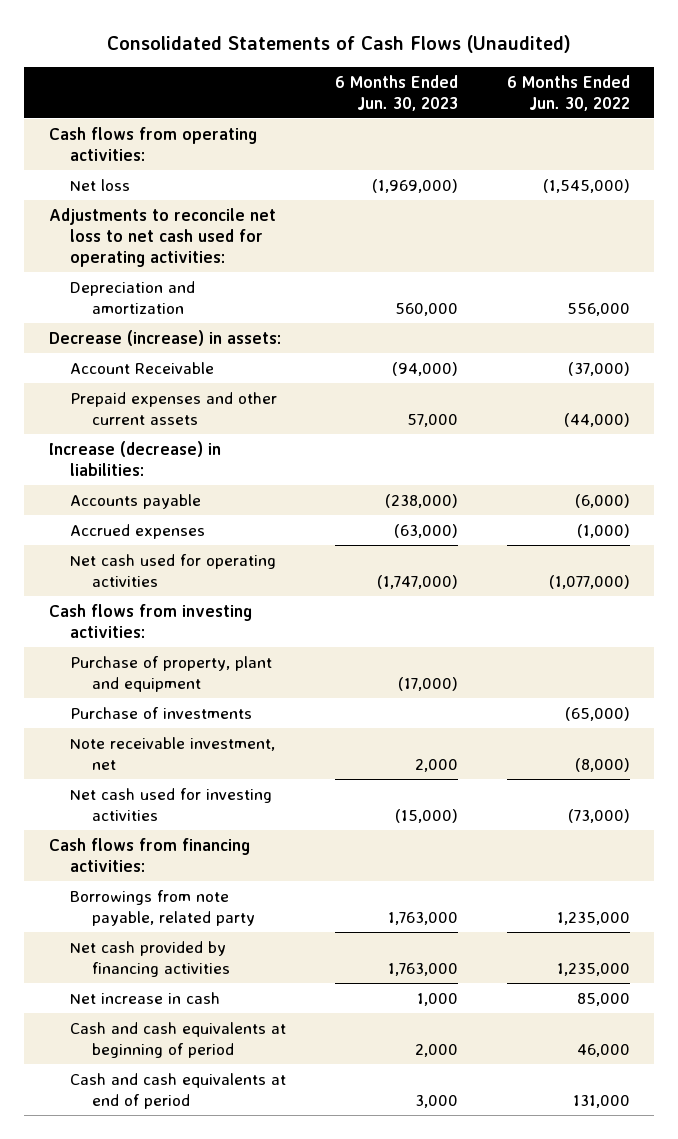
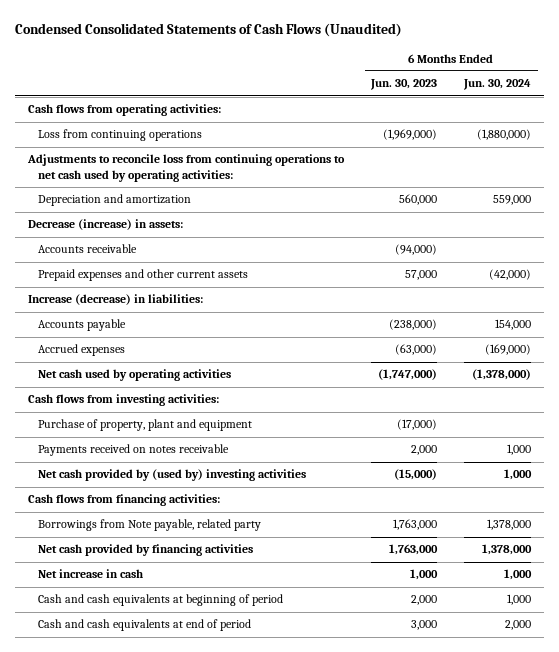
- Consolidated Statements of Cash Flows (Unaudited)
+ Condensed Consolidated Statements of Cash Flows (Unaudited)
- | 6 Months Ended Jun. 30, 2023 | 6 Months Ended Jun. 30, 2022
+ | 6 Months Ended Jun. 30, 2023 | 6 Months Ended Jun. 30, 2024
- Net loss | (1,969,000) | (1,545,000)
- Adjustments to reconcile net loss to net cash used for operating activities:
+ Loss from continuing operations | (1,969,000) | (1,880,000)
+ Adjustments to reconcile loss from continuing operations to net cash used by operating activities:
- Account Receivable | (94,000) | (37,000)
+ Accounts receivable | (94,000) |
- Net cash used for operating activities | (1,747,000) | (1,077,000)
+ Net cash used by operating activities | (1,747,000) | (1,378,000)
- Purchase of investments | | (65,000)
- Note receivable investment, net | 2,000 | (8,000)
- Net cash used for investing activities | (15,000) | (73,000)
+ Payments received on notes receivable | 2,000 | 1,000
+ Net cash provided by (used by) investing activities | (15,000) | 1,000
- Borrowings from note payable, related party | 1,763,000 | 1,235,000
+ Borrowings from Note payable, related party | 1,763,000 | 1,378,000

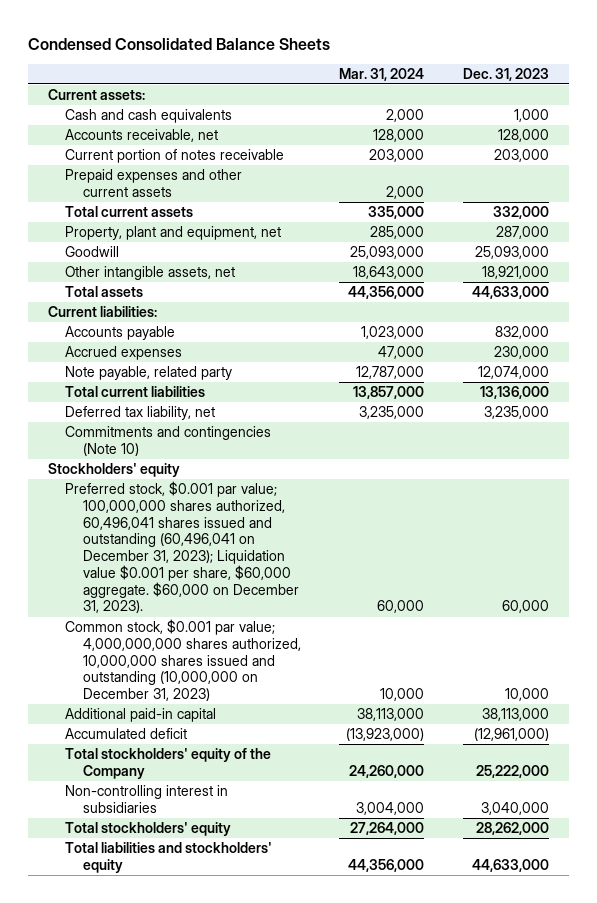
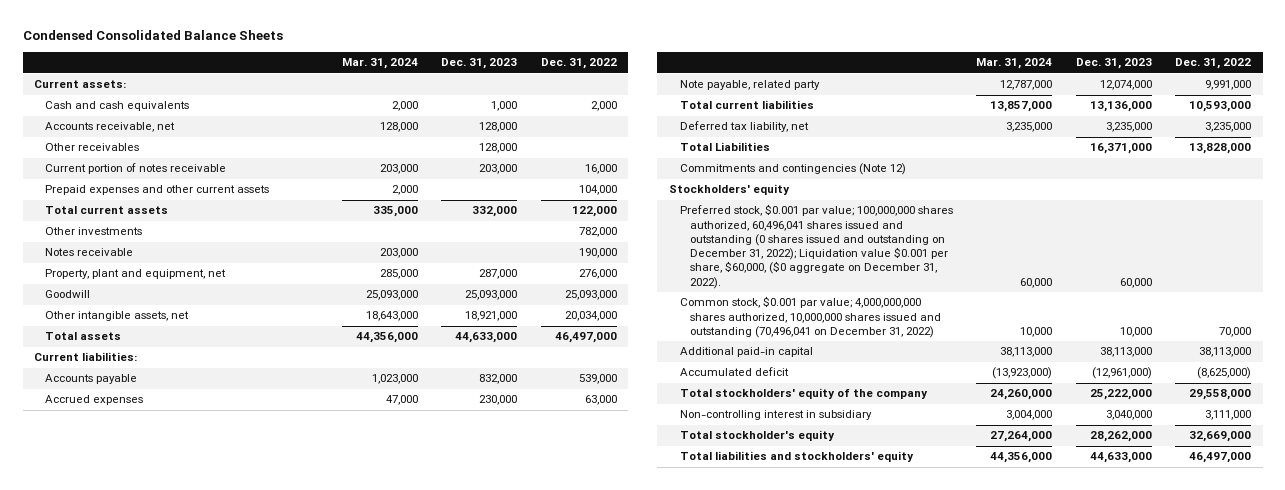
- | Mar. 31, 2024 | Dec. 31, 2023
+ | Mar. 31, 2024 | Dec. 31, 2023 | Dec. 31, 2022
+ Other receivables | | 128,000 |
+ Other investments | | | 782,000
+ Notes receivable | 203,000 | | 190,000
- Commitments and contingencies (Note 10)
+ Total Liabilities | | 16,371,000 | 13,828,000
+ Commitments and contingencies (Note 12)
- Preferred stock, $0.001 par value; 100,000,000 shares authorized, 60,496,041 shares issued and outstanding (60,496,041 on December 31, 2023); Liquidation value $0.001 per share, $60,000 aggregate. $60,000 on December 31, 2023). | 60,000 | 60,000
- Common stock, $0.001 par value; 4,000,000,000 shares authorized, 10,000,000 shares issued and outstanding (10,000,000 on December 31, 2023) | 10,000 | 10,000
+ Preferred stock, $0.001 par value; 100,000,000 shares authorized, 60,496,041 shares issued and outstanding (0 shares issued and outstanding on December 31, 2022); Liquidation value $0.001 per share, $60,000, ($0 aggregate on December 31, 2022). | 60,000 | 60,000 |
+ Common stock, $0.001 par value; 4,000,000,000 shares authorized, 10,000,000 shares issued and outstanding (70,496,041 on December 31, 2022) | 10,000 | 10,000 | 70,000
- Total stockholders' equity of the Company | 24,260,000 | 25,222,000
- Non-controlling interest in subsidiaries | 3,004,000 | 3,040,000
- Total stockholders' equity | 27,264,000 | 28,262,000
+ Total stockholders' equity of the company | 24,260,000 | 25,222,000 | 29,558,000
+ Non-controlling interest in subsidiary | 3,004,000 | 3,040,000 | 3,111,000
+ Total stockholder's equity | 27,264,000 | 28,262,000 | 32,669,000

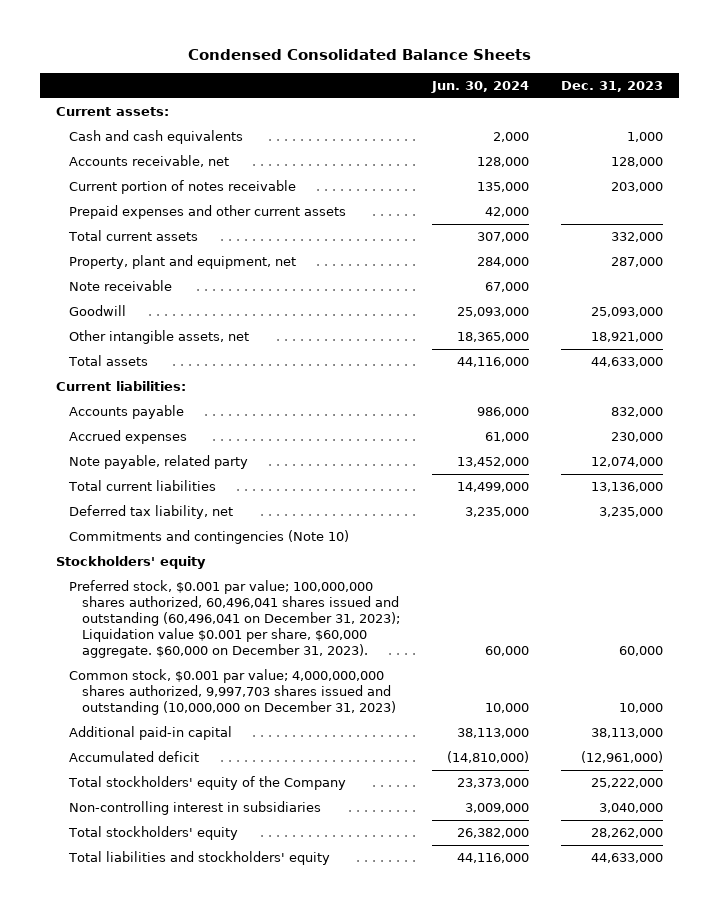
- | Mar. 31, 2024 | Dec. 31, 2023 | Dec. 31, 2022
+ | Jun. 30, 2024 | Dec. 31, 2023
- Other receivables | | 128,000 |
- Other investments | | | 782,000
- Notes receivable | 203,000 | | 190,000
+ Note receivable | 67,000 |
- Total Liabilities | | 16,371,000 | 13,828,000
- Commitments and contingencies (Note 12)
+ Commitments and contingencies (Note 10)
- Preferred stock, $0.001 par value; 100,000,000 shares authorized, 60,496,041 shares issued and outstanding (0 shares issued and outstanding on December 31, 2022); Liquidation value $0.001 per share, $60,000, ($0 aggregate on December 31, 2022). | 60,000 | 60,000 |
- Common stock, $0.001 par value; 4,000,000,000 shares authorized, 10,000,000 shares issued and outstanding (70,496,041 on December 31, 2022) | 10,000 | 10,000 | 70,000
+ Preferred stock, $0.001 par value; 100,000,000 shares authorized, 60,496,041 shares issued and outstanding (60,496,041 on December 31, 2023); Liquidation value $0.001 per share, $60,000 aggregate. $60,000 on December 31, 2023). | 60,000 | 60,000
+ Common stock, $0.001 par value; 4,000,000,000 shares authorized, 9,997,703 shares issued and outstanding (10,000,000 on December 31, 2023) | 10,000 | 10,000
- Total stockholders' equity of the company | 24,260,000 | 25,222,000 | 29,558,000
- Non-controlling interest in subsidiary | 3,004,000 | 3,040,000 | 3,111,000
- Total stockholder's equity | 27,264,000 | 28,262,000 | 32,669,000
+ Total stockholders' equity of the Company | 23,373,000 | 25,222,000
+ Non-controlling interest in subsidiaries | 3,009,000 | 3,040,000
+ Total stockholders' equity | 26,382,000 | 28,262,000

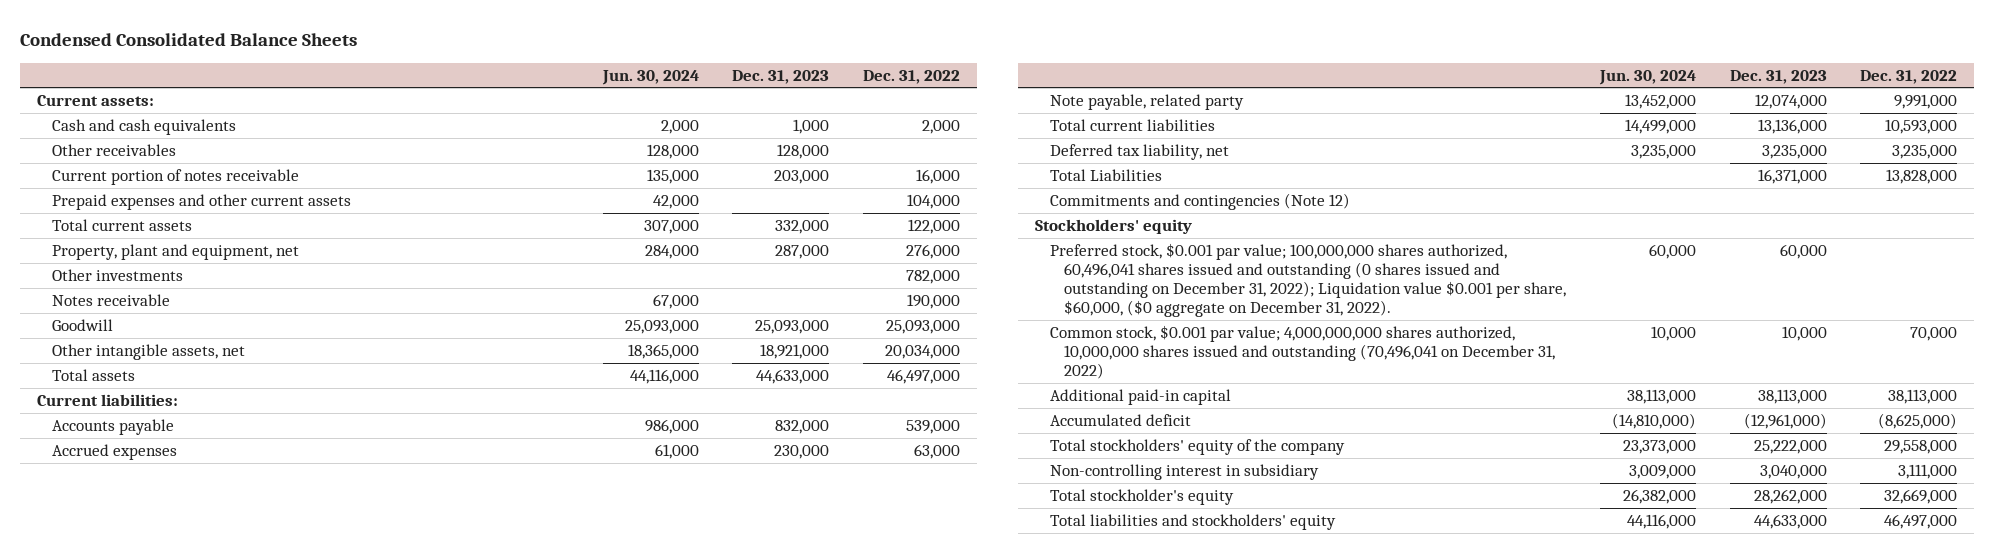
- | Jun. 30, 2024 | Dec. 31, 2023
+ | Jun. 30, 2024 | Dec. 31, 2023 | Dec. 31, 2022
- Accounts receivable, net | 128,000 | 128,000
+ Other receivables | 128,000 | 128,000 |
- Note receivable | 67,000 |
+ Other investments | | | 782,000
+ Notes receivable | 67,000 | | 190,000
- Commitments and contingencies (Note 10)
+ Total Liabilities | | 16,371,000 | 13,828,000
+ Commitments and contingencies (Note 12)
- Preferred stock, $0.001 par value; 100,000,000 shares authorized, 60,496,041 shares issued and outstanding (60,496,041 on December 31, 2023); Liquidation value $0.001 per share, $60,000 aggregate. $60,000 on December 31, 2023). | 60,000 | 60,000
- Common stock, $0.001 par value; 4,000,000,000 shares authorized, 9,997,703 shares issued and outstanding (10,000,000 on December 31, 2023) | 10,000 | 10,000
+ Preferred stock, $0.001 par value; 100,000,000 shares authorized, 60,496,041 shares issued and outstanding (0 shares issued and outstanding on December 31, 2022); Liquidation value $0.001 per share, $60,000, ($0 aggregate on December 31, 2022). | 60,000 | 60,000 |
+ Common stock, $0.001 par value; 4,000,000,000 shares authorized, 10,000,000 shares issued and outstanding (70,496,041 on December 31, 2022) | 10,000 | 10,000 | 70,000
- Total stockholders' equity of the Company | 23,373,000 | 25,222,000
- Non-controlling interest in subsidiaries | 3,009,000 | 3,040,000
- Total stockholders' equity | 26,382,000 | 28,262,000
+ Total stockholders' equity of the company | 23,373,000 | 25,222,000 | 29,558,000
+ Non-controlling interest in subsidiary | 3,009,000 | 3,040,000 | 3,111,000
+ Total stockholder's equity | 26,382,000 | 28,262,000 | 32,669,000

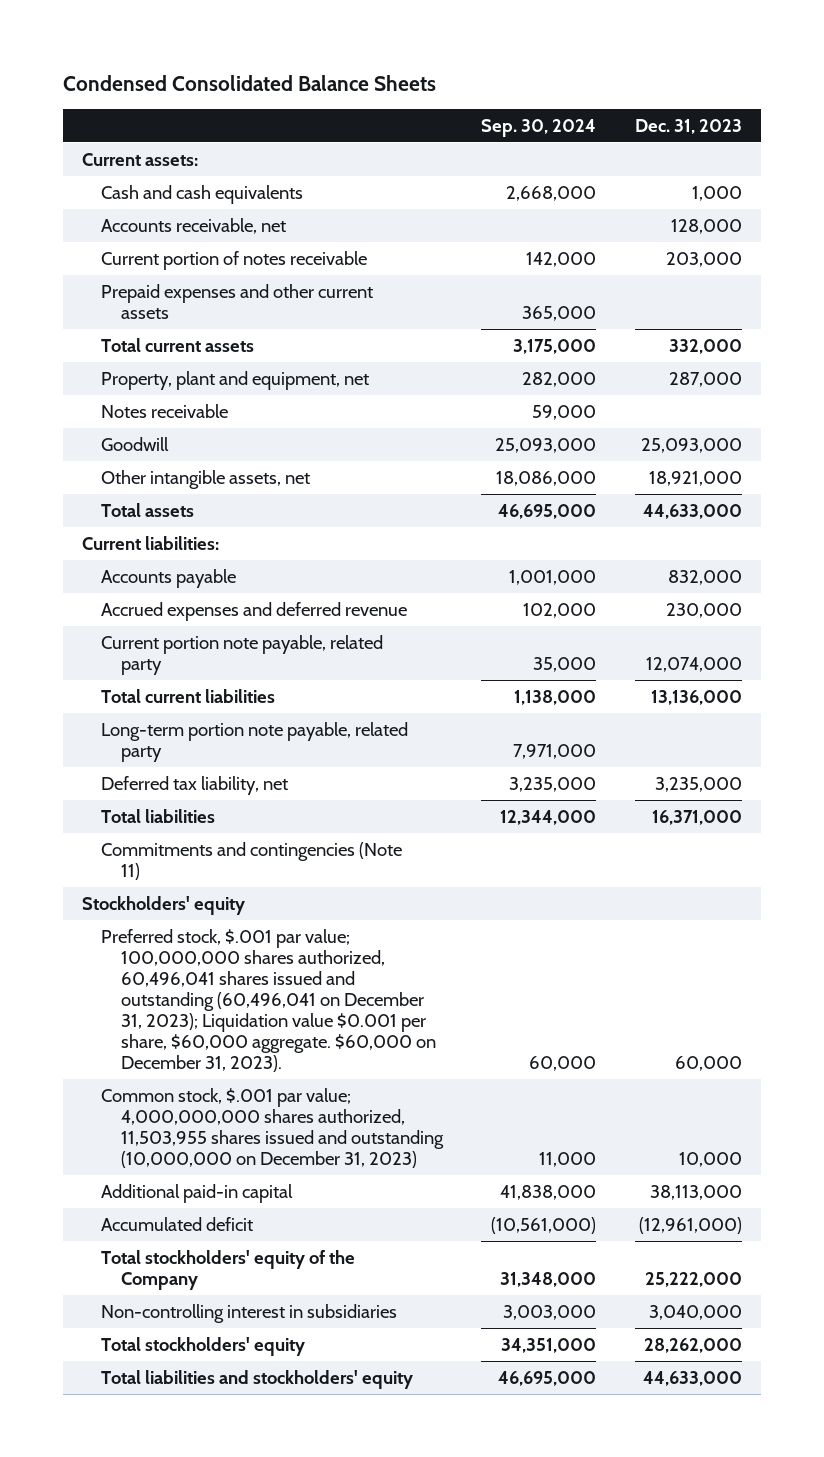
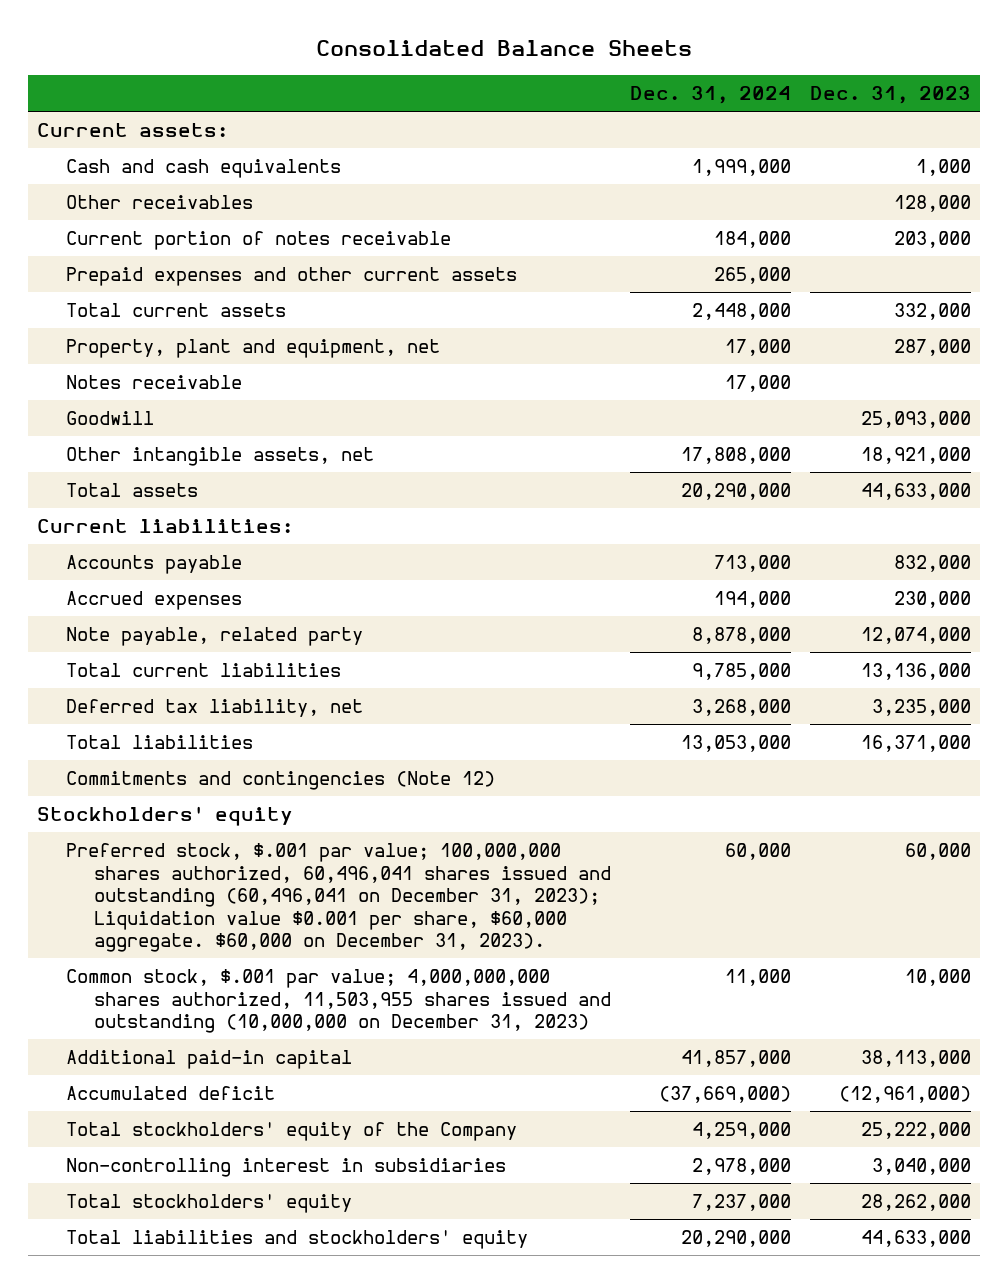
- Condensed Consolidated Balance Sheets
+ Consolidated Balance Sheets
- | Sep. 30, 2024 | Dec. 31, 2023
+ | Dec. 31, 2024 | Dec. 31, 2023
- Accounts receivable, net | | 128,000
+ Other receivables | | 128,000
- Accrued expenses and deferred revenue | 102,000 | 230,000
- Current portion note payable, related party | 35,000 | 12,074,000
+ Accrued expenses | 194,000 | 230,000
+ Note payable, related party | 8,878,000 | 12,074,000
- Long-term portion note payable, related party | 7,971,000 |
- Commitments and contingencies (Note 11)
+ Commitments and contingencies (Note 12)

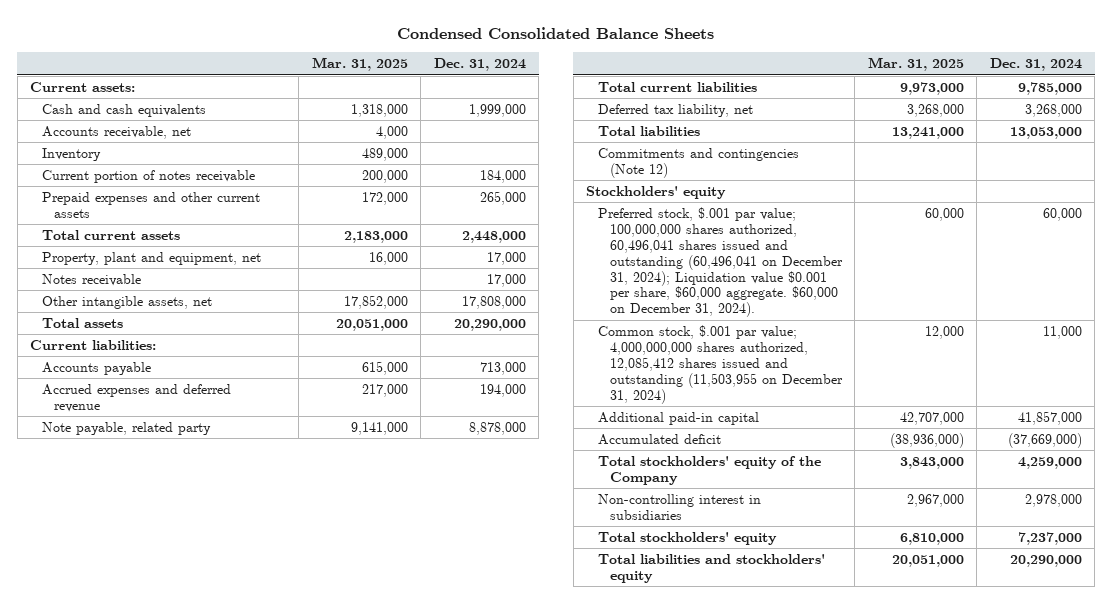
- Consolidated Balance Sheets
+ Condensed Consolidated Balance Sheets
- | Dec. 31, 2024 | Dec. 31, 2023
+ | Mar. 31, 2025 | Dec. 31, 2024
- Other receivables | | 128,000
+ Accounts receivable, net | 4,000 |
+ Inventory | 489,000 |
- Goodwill | | 25,093,000
- Accrued expenses | 194,000 | 230,000
+ Accrued expenses and deferred revenue | 217,000 | 194,000
- Preferred stock, $.001 par value; 100,000,000 shares authorized, 60,496,041 shares issued and outstanding (60,496,041 on December 31, 2023); Liquidation value $0.001 per share, $60,000 aggregate. $60,000 on December 31, 2023). | 60,000 | 60,000
- Common stock, $.001 par value; 4,000,000,000 shares authorized, 11,503,955 shares issued and outstanding (10,000,000 on December 31, 2023) | 11,000 | 10,000
+ Preferred stock, $.001 par value; 100,000,000 shares authorized, 60,496,041 shares issued and outstanding (60,496,041 on December 31, 2024); Liquidation value $0.001 per share, $60,000 aggregate. $60,000 on December 31, 2024). | 60,000 | 60,000
+ Common stock, $.001 par value; 4,000,000,000 shares authorized, 12,085,412 shares issued and outstanding (11,503,955 on December 31, 2024) | 12,000 | 11,000

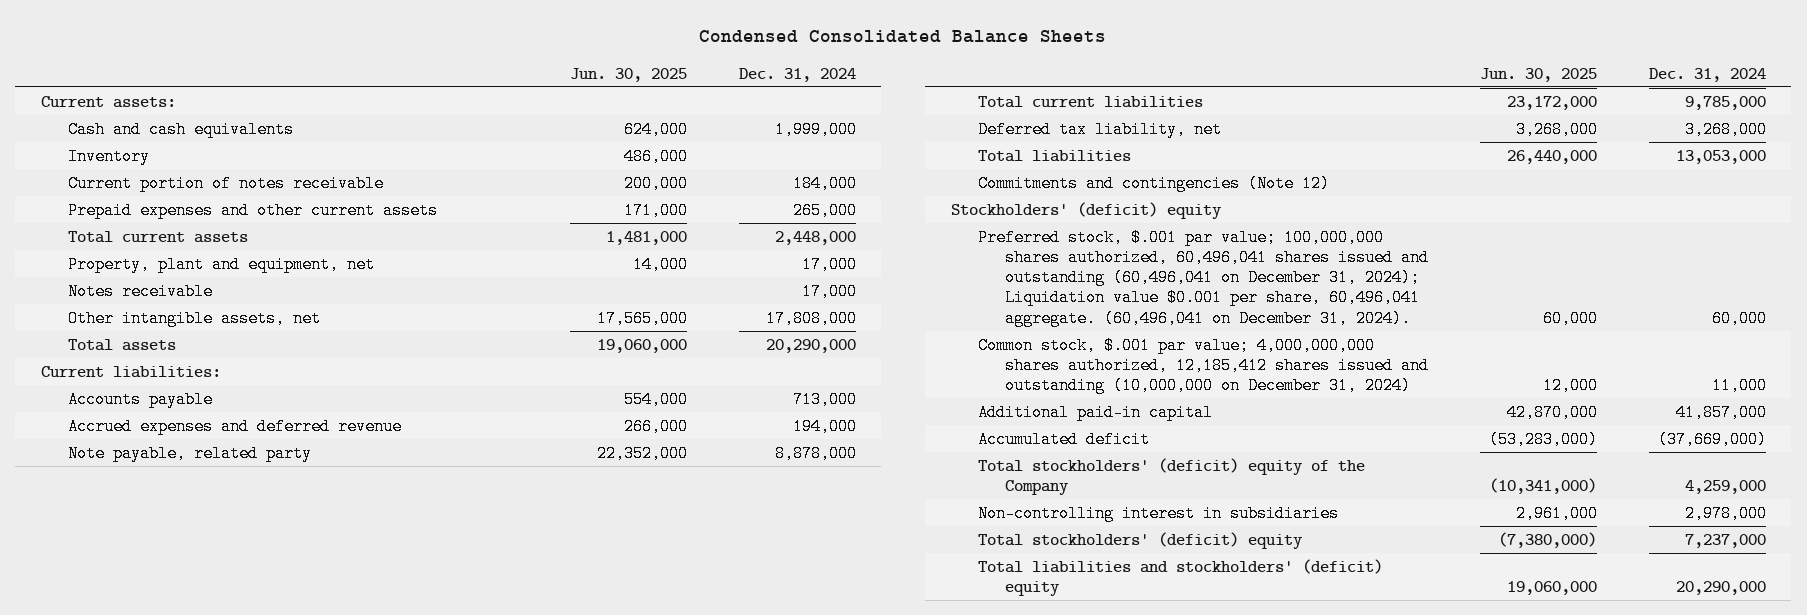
- | Mar. 31, 2025 | Dec. 31, 2024
+ | Jun. 30, 2025 | Dec. 31, 2024
- Accounts receivable, net | 4,000 |
- Stockholders' equity
- Preferred stock, $.001 par value; 100,000,000 shares authorized, 60,496,041 shares issued and outstanding (60,496,041 on December 31, 2024); Liquidation value $0.001 per share, $60,000 aggregate. $60,000 on December 31, 2024). | 60,000 | 60,000
- Common stock, $.001 par value; 4,000,000,000 shares authorized, 12,085,412 shares issued and outstanding (11,503,955 on December 31, 2024) | 12,000 | 11,000
+ Stockholders' (deficit) equity
+ Preferred stock, $.001 par value; 100,000,000 shares authorized, 60,496,041 shares issued and outstanding (60,496,041 on December 31, 2024); Liquidation value $0.001 per share, 60,496,041 aggregate. (60,496,041 on December 31, 2024). | 60,000 | 60,000
+ Common stock, $.001 par value; 4,000,000,000 shares authorized, 12,185,412 shares issued and outstanding (10,000,000 on December 31, 2024) | 12,000 | 11,000
- Total stockholders' equity of the Company | 3,843,000 | 4,259,000
+ Total stockholders' (deficit) equity of the Company | (10,341,000) | 4,259,000
- Total stockholders' equity | 6,810,000 | 7,237,000
- Total liabilities and stockholders' equity | 20,051,000 | 20,290,000
+ Total stockholders' (deficit) equity | (7,380,000) | 7,237,000
+ Total liabilities and stockholders' (deficit) equity | 19,060,000 | 20,290,000

